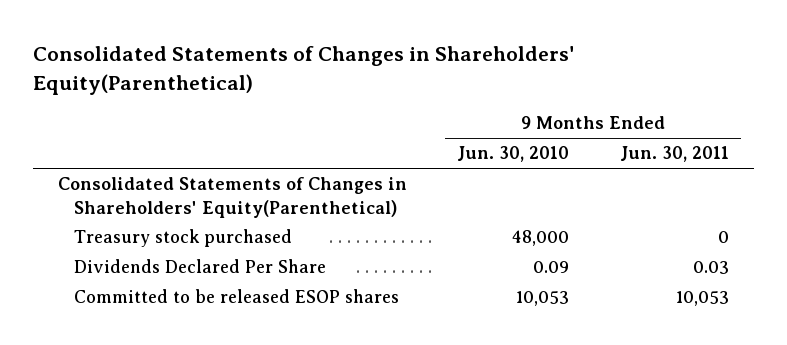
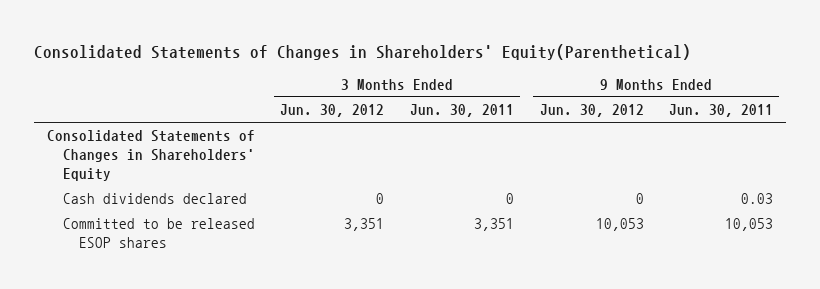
- | 9 Months Ended Jun. 30, 2010 | 9 Months Ended Jun. 30, 2011
+ | 3 Months Ended Jun. 30, 2012 | 3 Months Ended Jun. 30, 2011 | 9 Months Ended Jun. 30, 2012 | 9 Months Ended Jun. 30, 2011
- Consolidated Statements of Changes in Shareholders' Equity(Parenthetical)
- Treasury stock purchased | 48,000 | 0
- Dividends Declared Per Share | 0.09 | 0.03
+ Consolidated Statements of Changes in Shareholders' Equity
+ Cash dividends declared | 0 | 0 | 0 | 0.03

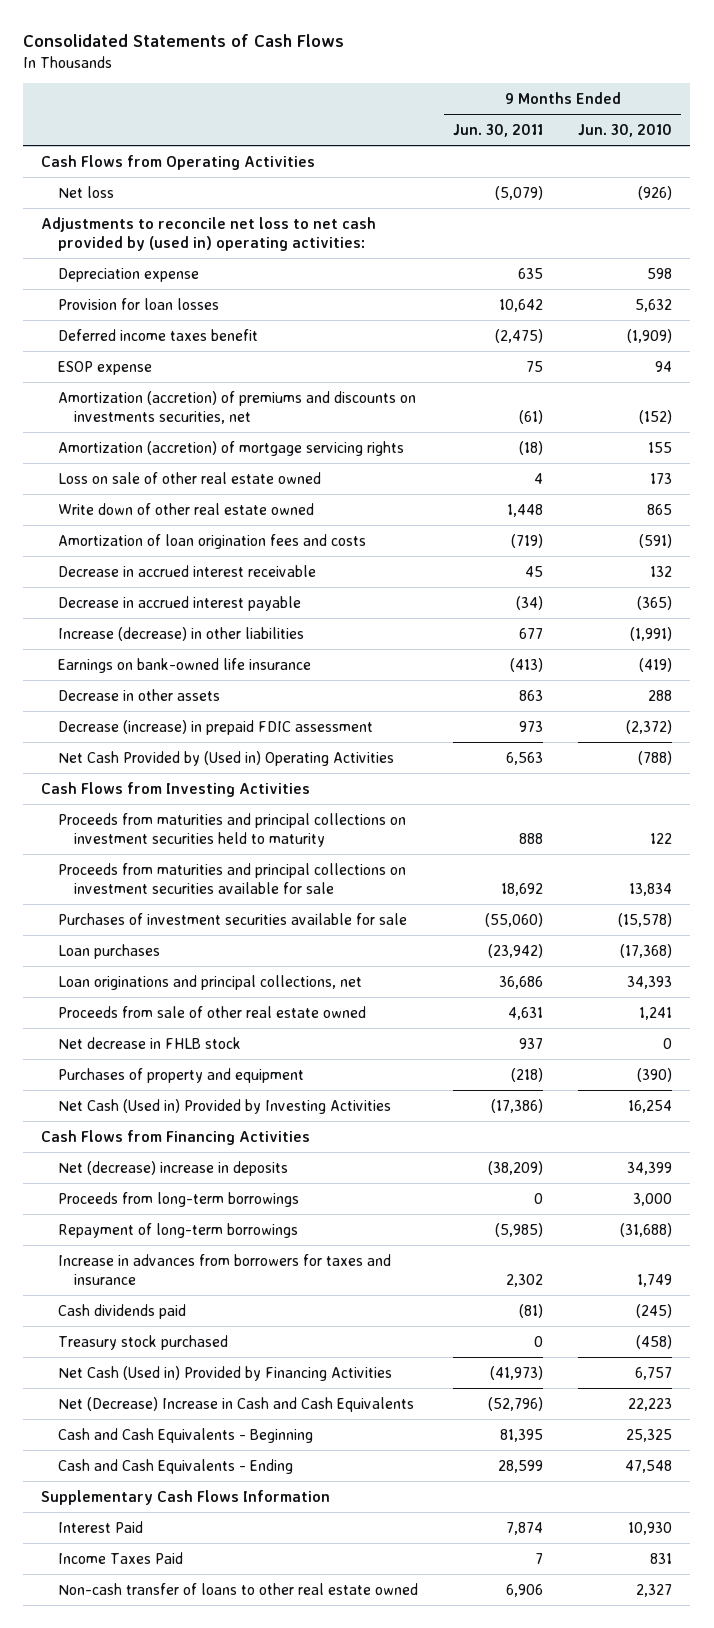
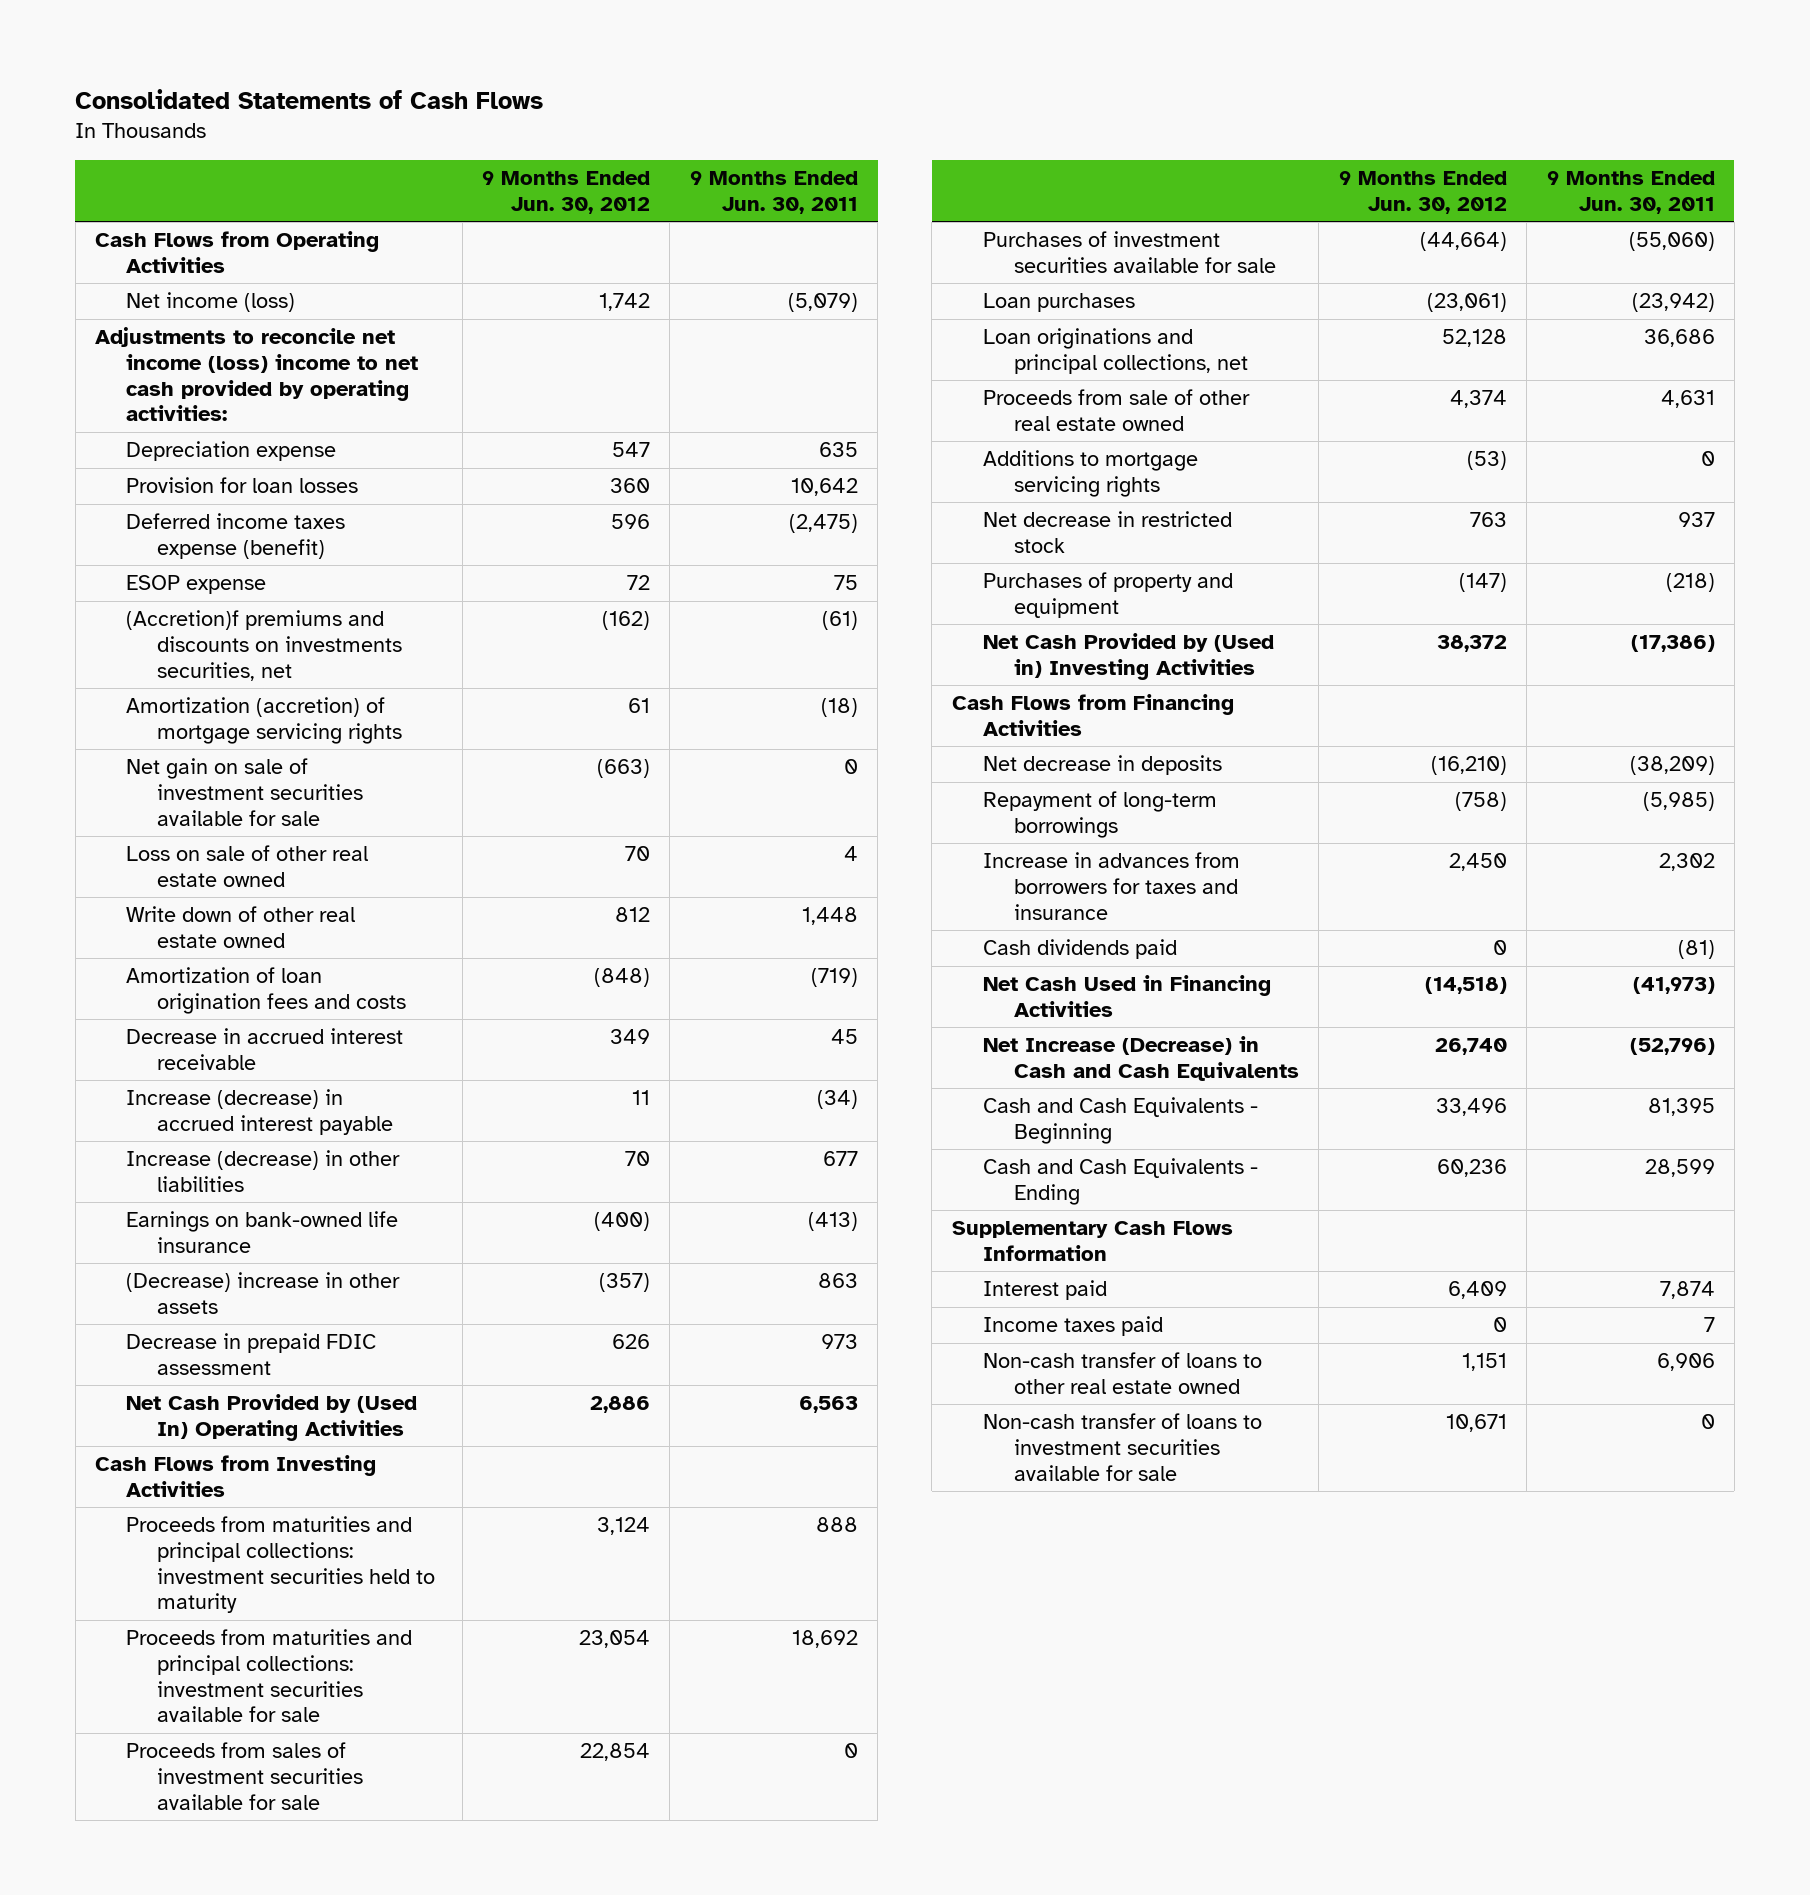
- | 9 Months Ended Jun. 30, 2011 | 9 Months Ended Jun. 30, 2010
+ | 9 Months Ended Jun. 30, 2012 | 9 Months Ended Jun. 30, 2011
- Net loss | (5,079) | (926)
- Adjustments to reconcile net loss to net cash provided by (used in) operating activities:
+ Net income (loss) | 1,742 | (5,079)
+ Adjustments to reconcile net income (loss) income to net cash provided by operating activities:
- Deferred income taxes benefit | (2,475) | (1,909)
+ Deferred income taxes expense (benefit) | 596 | (2,475)
- Amortization (accretion) of premiums and discounts on investments securities, net | (61) | (152)
+ (Accretion)f premiums and discounts on investments securities, net | (162) | (61)
+ Net gain on sale of investment securities available for sale | (663) | 0
- Decrease in accrued interest payable | (34) | (365)
+ Increase (decrease) in accrued interest payable | 11 | (34)
- Decrease in other assets | 863 | 288
- Decrease (increase) in prepaid FDIC assessment | 973 | (2,372)
- Net Cash Provided by (Used in) Operating Activities | 6,563 | (788)
+ (Decrease) increase in other assets | (357) | 863
+ Decrease in prepaid FDIC assessment | 626 | 973
+ Net Cash Provided by (Used In) Operating Activities | 2,886 | 6,563
- Proceeds from maturities and principal collections on investment securities held to maturity | 888 | 122
- Proceeds from maturities and principal collections on investment securities available for sale | 18,692 | 13,834
+ Proceeds from maturities and principal collections: investment securities held to maturity | 3,124 | 888
+ Proceeds from maturities and principal collections: investment securities available for sale | 23,054 | 18,692
+ Proceeds from sales of investment securities available for sale | 22,854 | 0
- Net decrease in FHLB stock | 937 | 0
+ Additions to mortgage servicing rights | (53) | 0
+ Net decrease in restricted stock | 763 | 937
- Net Cash (Used in) Provided by Investing Activities | (17,386) | 16,254
+ Net Cash Provided by (Used in) Investing Activities | 38,372 | (17,386)
- Net (decrease) increase in deposits | (38,209) | 34,399
- Proceeds from long-term borrowings | 0 | 3,000
+ Net decrease in deposits | (16,210) | (38,209)
- Treasury stock purchased | 0 | (458)
- Net Cash (Used in) Provided by Financing Activities | (41,973) | 6,757
- Net (Decrease) Increase in Cash and Cash Equivalents | (52,796) | 22,223
+ Net Cash Used in Financing Activities | (14,518) | (41,973)
+ Net Increase (Decrease) in Cash and Cash Equivalents | 26,740 | (52,796)
- Interest Paid | 7,874 | 10,930
- Income Taxes Paid | 7 | 831
+ Interest paid | 6,409 | 7,874
+ Income taxes paid | 0 | 7
+ Non-cash transfer of loans to investment securities available for sale | 10,671 | 0

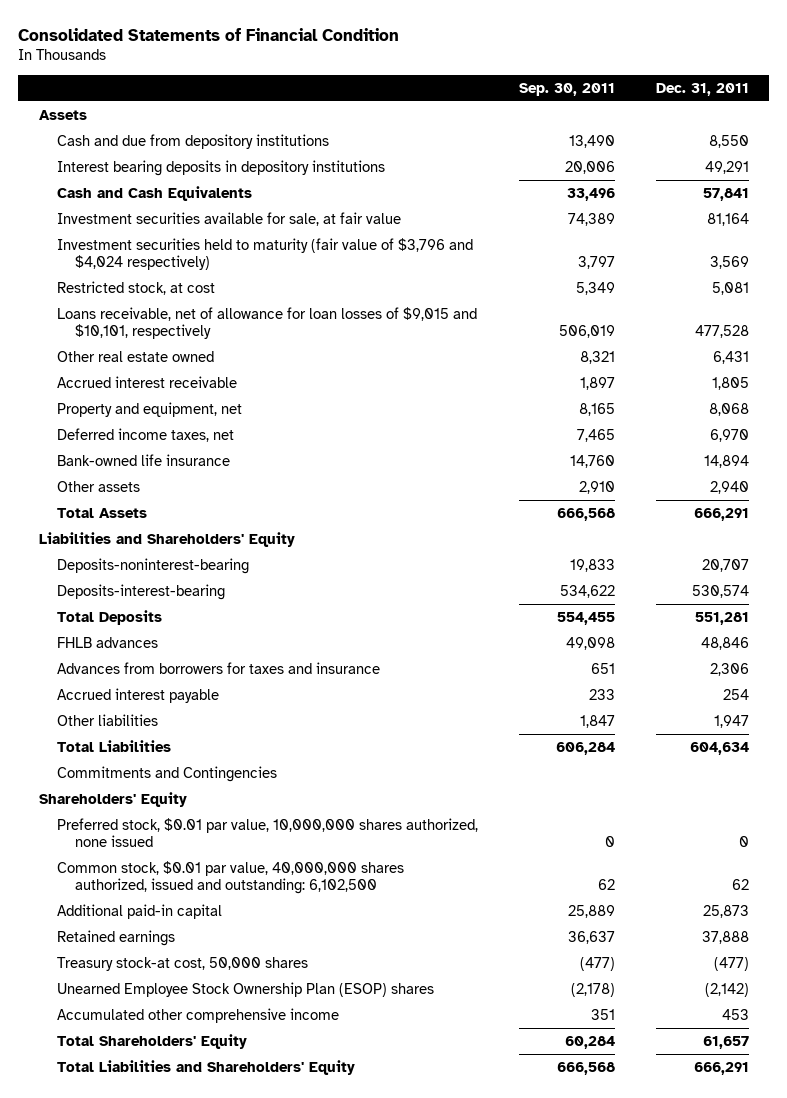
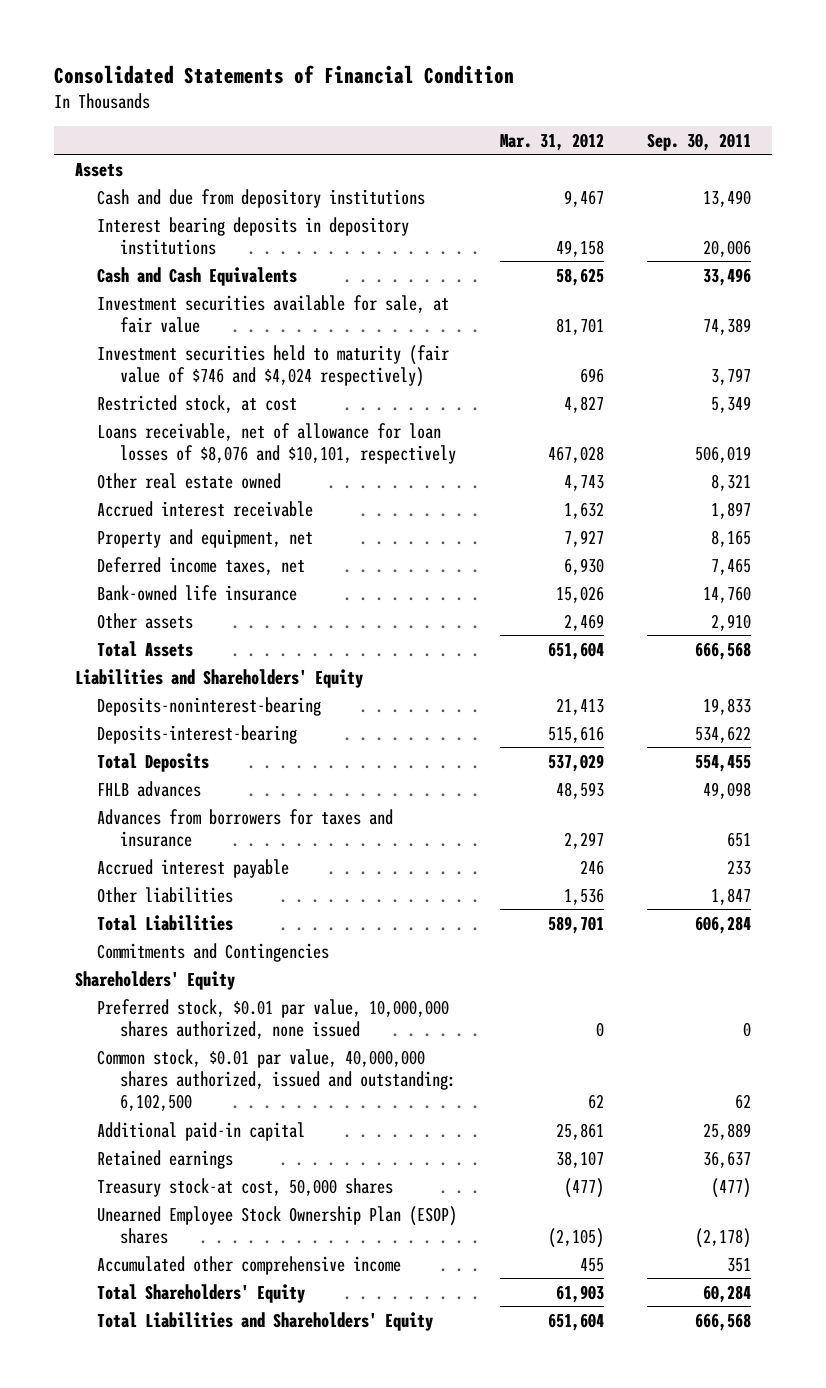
- | Sep. 30, 2011 | Dec. 31, 2011
+ | Mar. 31, 2012 | Sep. 30, 2011
- Investment securities held to maturity (fair value of $3,796 and $4,024 respectively) | 3,797 | 3,569
+ Investment securities held to maturity (fair value of $746 and $4,024 respectively) | 696 | 3,797
- Loans receivable, net of allowance for loan losses of $9,015 and $10,101, respectively | 506,019 | 477,528
+ Loans receivable, net of allowance for loan losses of $8,076 and $10,101, respectively | 467,028 | 506,019

